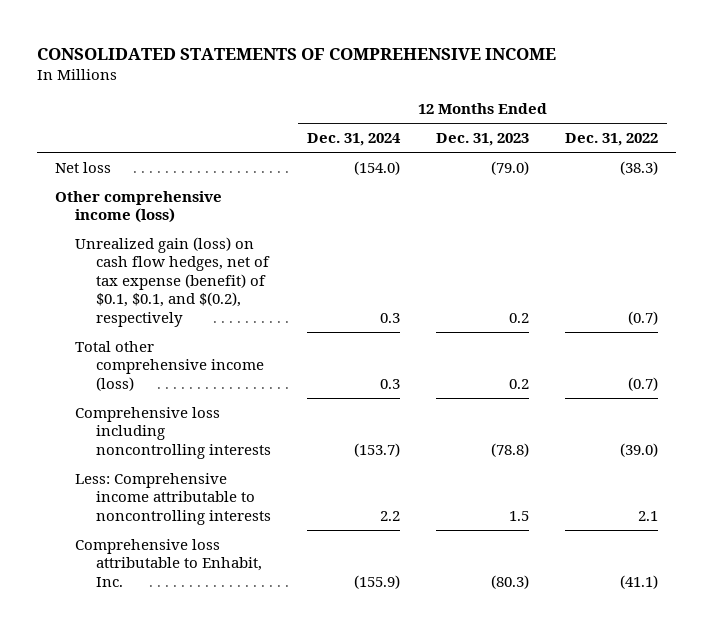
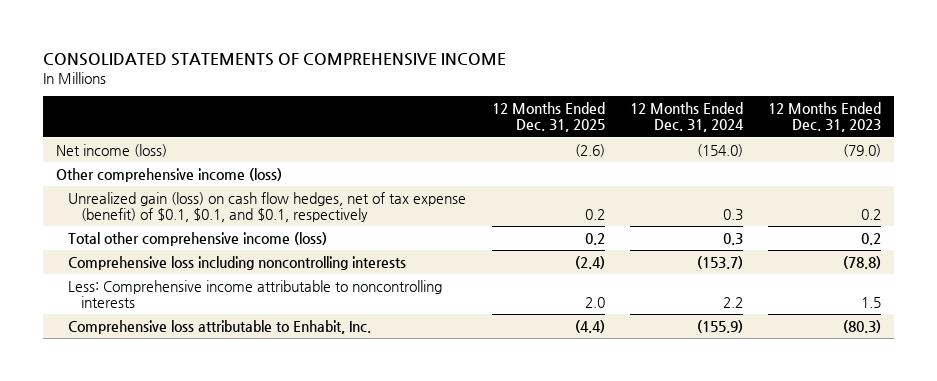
- | 12 Months Ended Dec. 31, 2024 | 12 Months Ended Dec. 31, 2023 | 12 Months Ended Dec. 31, 2022
+ | 12 Months Ended Dec. 31, 2025 | 12 Months Ended Dec. 31, 2024 | 12 Months Ended Dec. 31, 2023
- Net loss | (154.0) | (79.0) | (38.3)
+ Net income (loss) | (2.6) | (154.0) | (79.0)
- Unrealized gain (loss) on cash flow hedges, net of tax expense (benefit) of $0.1, $0.1, and $(0.2), respectively | 0.3 | 0.2 | (0.7)
+ Unrealized gain (loss) on cash flow hedges, net of tax expense (benefit) of $0.1, $0.1, and $0.1, respectively | 0.2 | 0.3 | 0.2

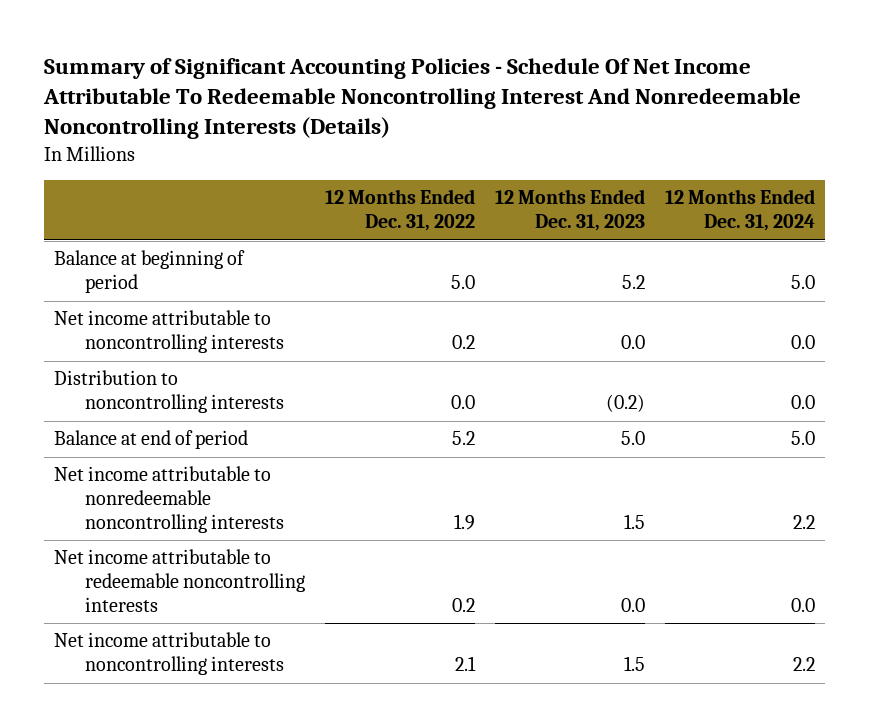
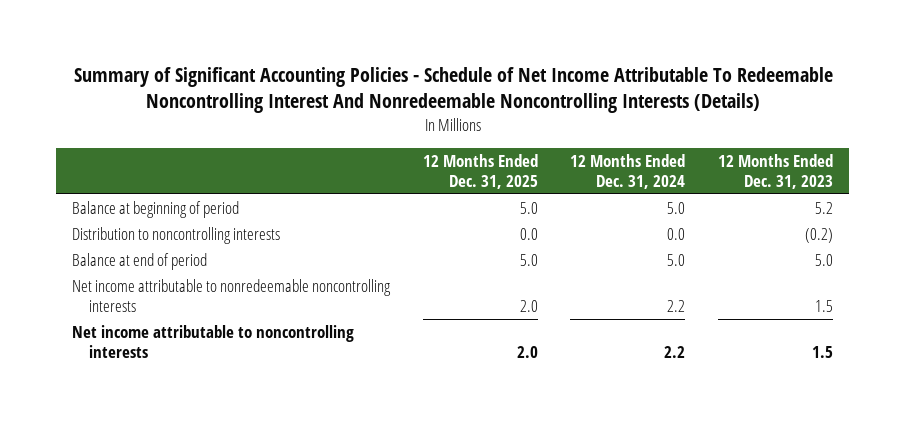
- Summary of Significant Accounting Policies - Schedule Of Net Income Attributable To Redeemable Noncontrolling Interest And Nonredeemable Noncontrolling Interests (Details)
+ Summary of Significant Accounting Policies - Schedule of Net Income Attributable To Redeemable Noncontrolling Interest And Nonredeemable Noncontrolling Interests (Details)
- | 12 Months Ended Dec. 31, 2022 | 12 Months Ended Dec. 31, 2023 | 12 Months Ended Dec. 31, 2024
+ | 12 Months Ended Dec. 31, 2025 | 12 Months Ended Dec. 31, 2024 | 12 Months Ended Dec. 31, 2023
- Net income attributable to noncontrolling interests | 0.2 | 0.0 | 0.0
- Net income attributable to redeemable noncontrolling interests | 0.2 | 0.0 | 0.0

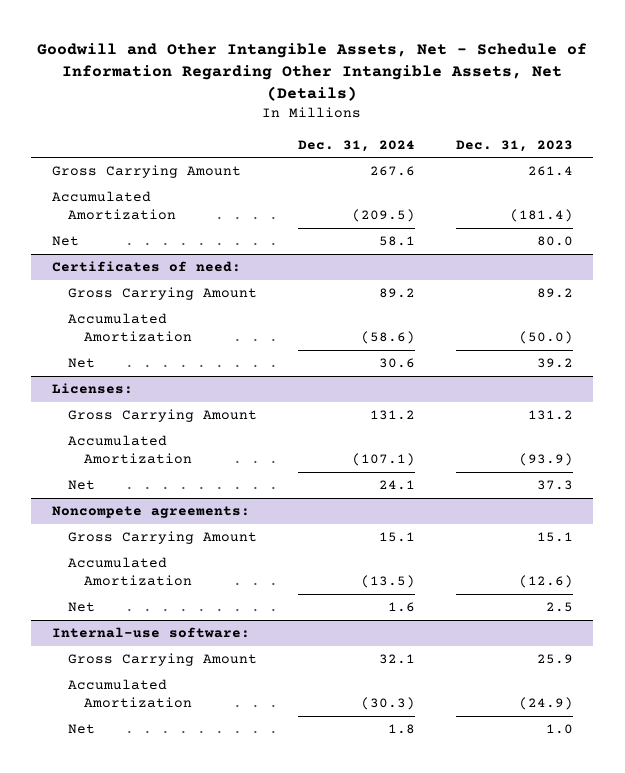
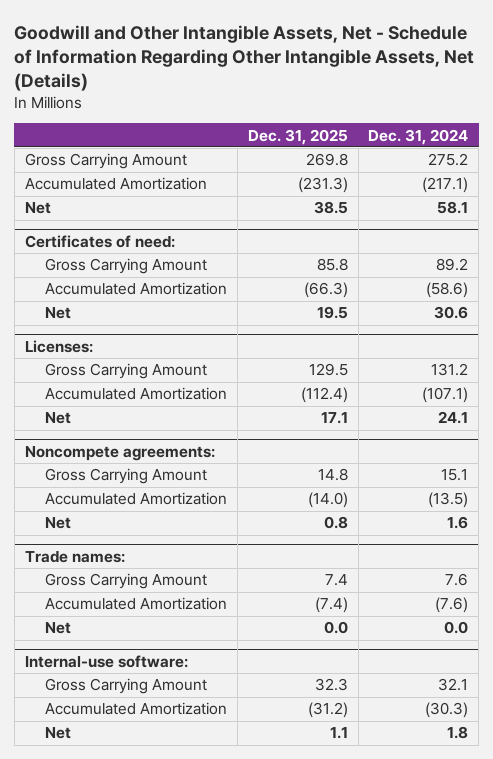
- | Dec. 31, 2024 | Dec. 31, 2023
+ | Dec. 31, 2025 | Dec. 31, 2024
- Gross Carrying Amount | 267.6 | 261.4
- Accumulated Amortization | (209.5) | (181.4)
+ Gross Carrying Amount | 269.8 | 275.2
+ Accumulated Amortization | (231.3) | (217.1)
+ Trade names:
+ Gross Carrying Amount | 7.4 | 7.6
+ Accumulated Amortization | (7.4) | (7.6)
+ Net | 0.0 | 0.0

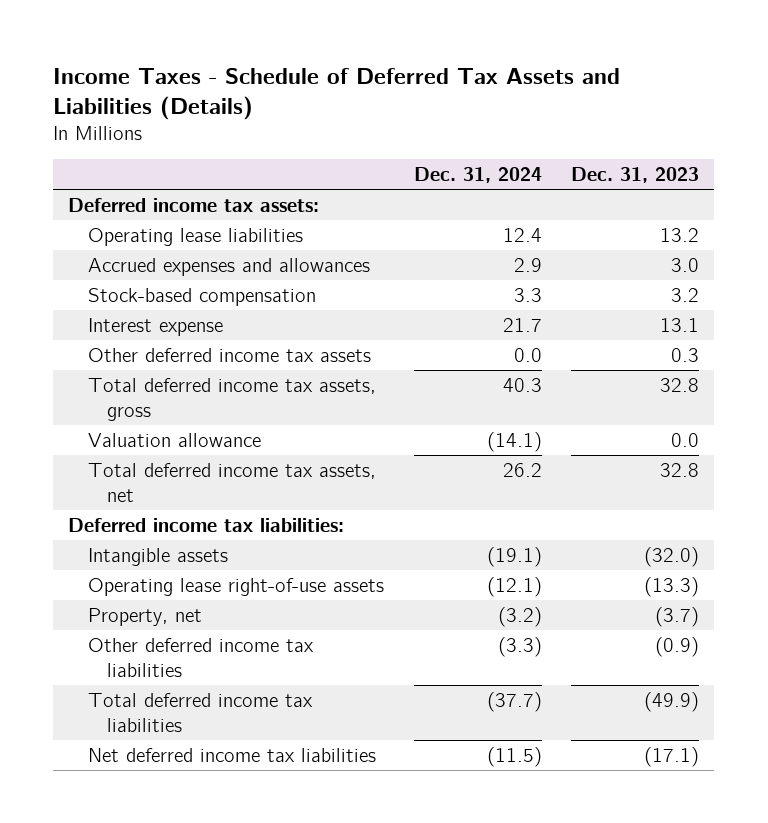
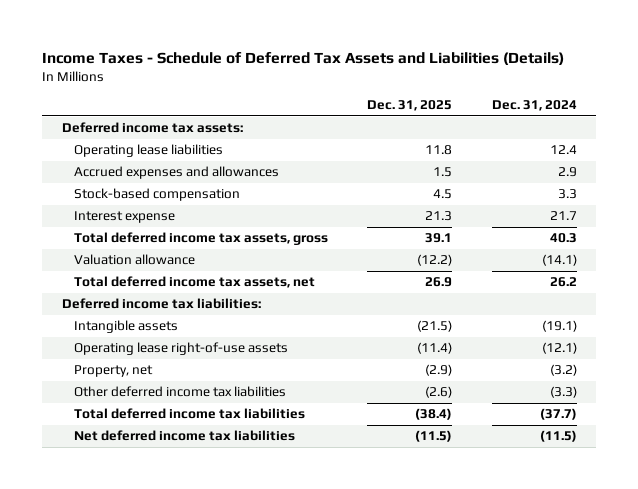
- | Dec. 31, 2024 | Dec. 31, 2023
+ | Dec. 31, 2025 | Dec. 31, 2024
- Other deferred income tax assets | 0.0 | 0.3

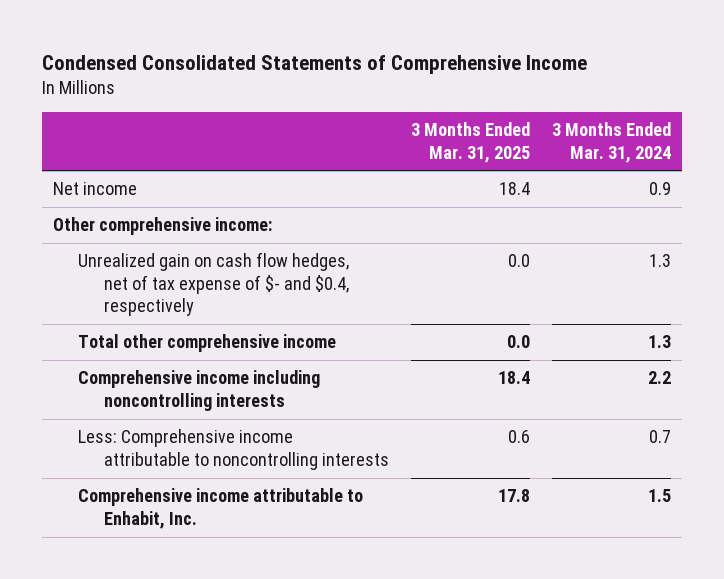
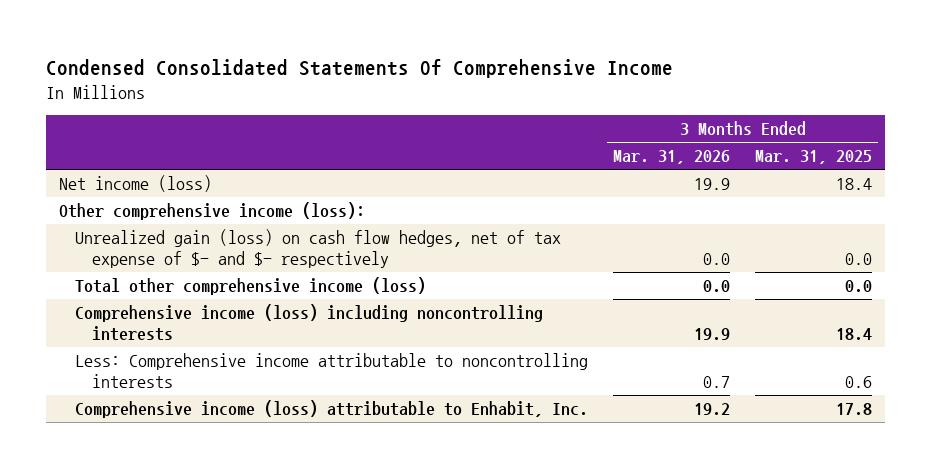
- Condensed Consolidated Statements of Comprehensive Income
+ Condensed Consolidated Statements Of Comprehensive Income
- | 3 Months Ended Mar. 31, 2025 | 3 Months Ended Mar. 31, 2024
+ | 3 Months Ended Mar. 31, 2026 | 3 Months Ended Mar. 31, 2025
- Net income | 18.4 | 0.9
- Other comprehensive income:
- Unrealized gain on cash flow hedges, net of tax expense of $- and $0.4, respectively | 0.0 | 1.3
- Total other comprehensive income | 0.0 | 1.3
- Comprehensive income including noncontrolling interests | 18.4 | 2.2
+ Net income (loss) | 19.9 | 18.4
+ Other comprehensive income (loss):
+ Unrealized gain (loss) on cash flow hedges, net of tax expense of $- and $- respectively | 0.0 | 0.0
+ Total other comprehensive income (loss) | 0.0 | 0.0
+ Comprehensive income (loss) including noncontrolling interests | 19.9 | 18.4
- Comprehensive income attributable to Enhabit, Inc. | 17.8 | 1.5
+ Comprehensive income (loss) attributable to Enhabit, Inc. | 19.2 | 17.8

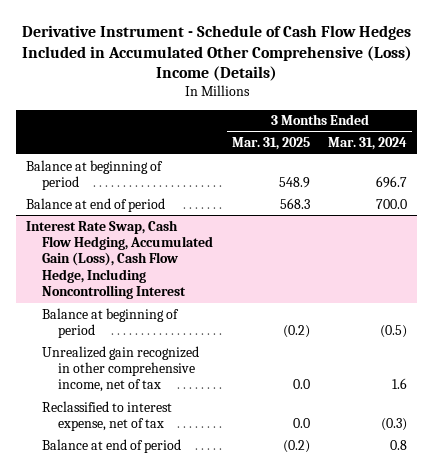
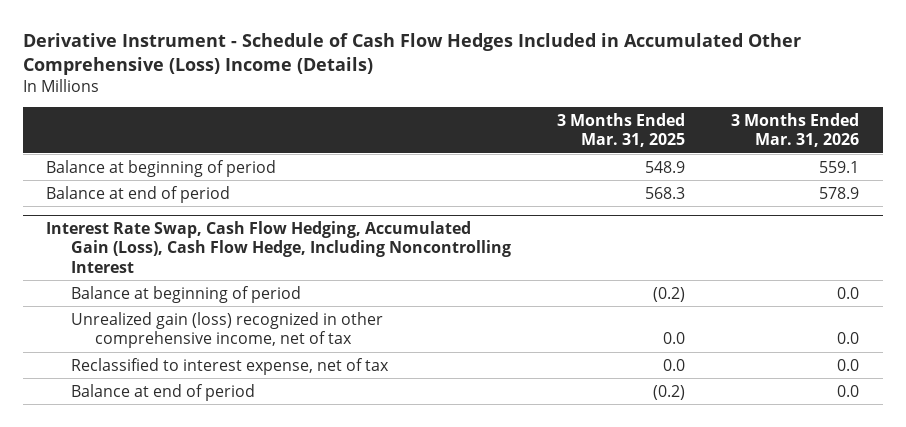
- | 3 Months Ended Mar. 31, 2025 | 3 Months Ended Mar. 31, 2024
+ | 3 Months Ended Mar. 31, 2025 | 3 Months Ended Mar. 31, 2026
@ Interest Rate Swap, Cash Flow Hedging, Accumulated Gain (Loss), Cash Flow Hedge, Including Noncontrolling Interest
- Unrealized gain recognized in other comprehensive income, net of tax | 0.0 | 1.6
+ Unrealized gain (loss) recognized in other comprehensive income, net of tax | 0.0 | 0.0

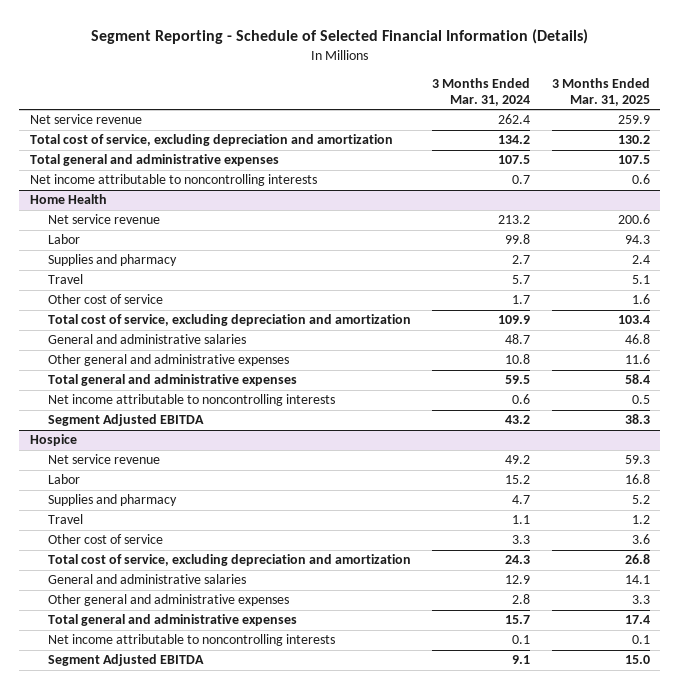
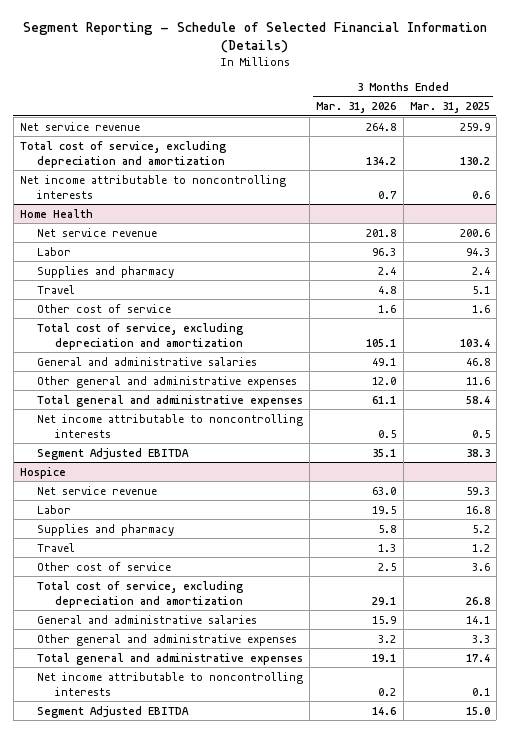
- | 3 Months Ended Mar. 31, 2024 | 3 Months Ended Mar. 31, 2025
+ | 3 Months Ended Mar. 31, 2026 | 3 Months Ended Mar. 31, 2025
- Total general and administrative expenses | 107.5 | 107.5

